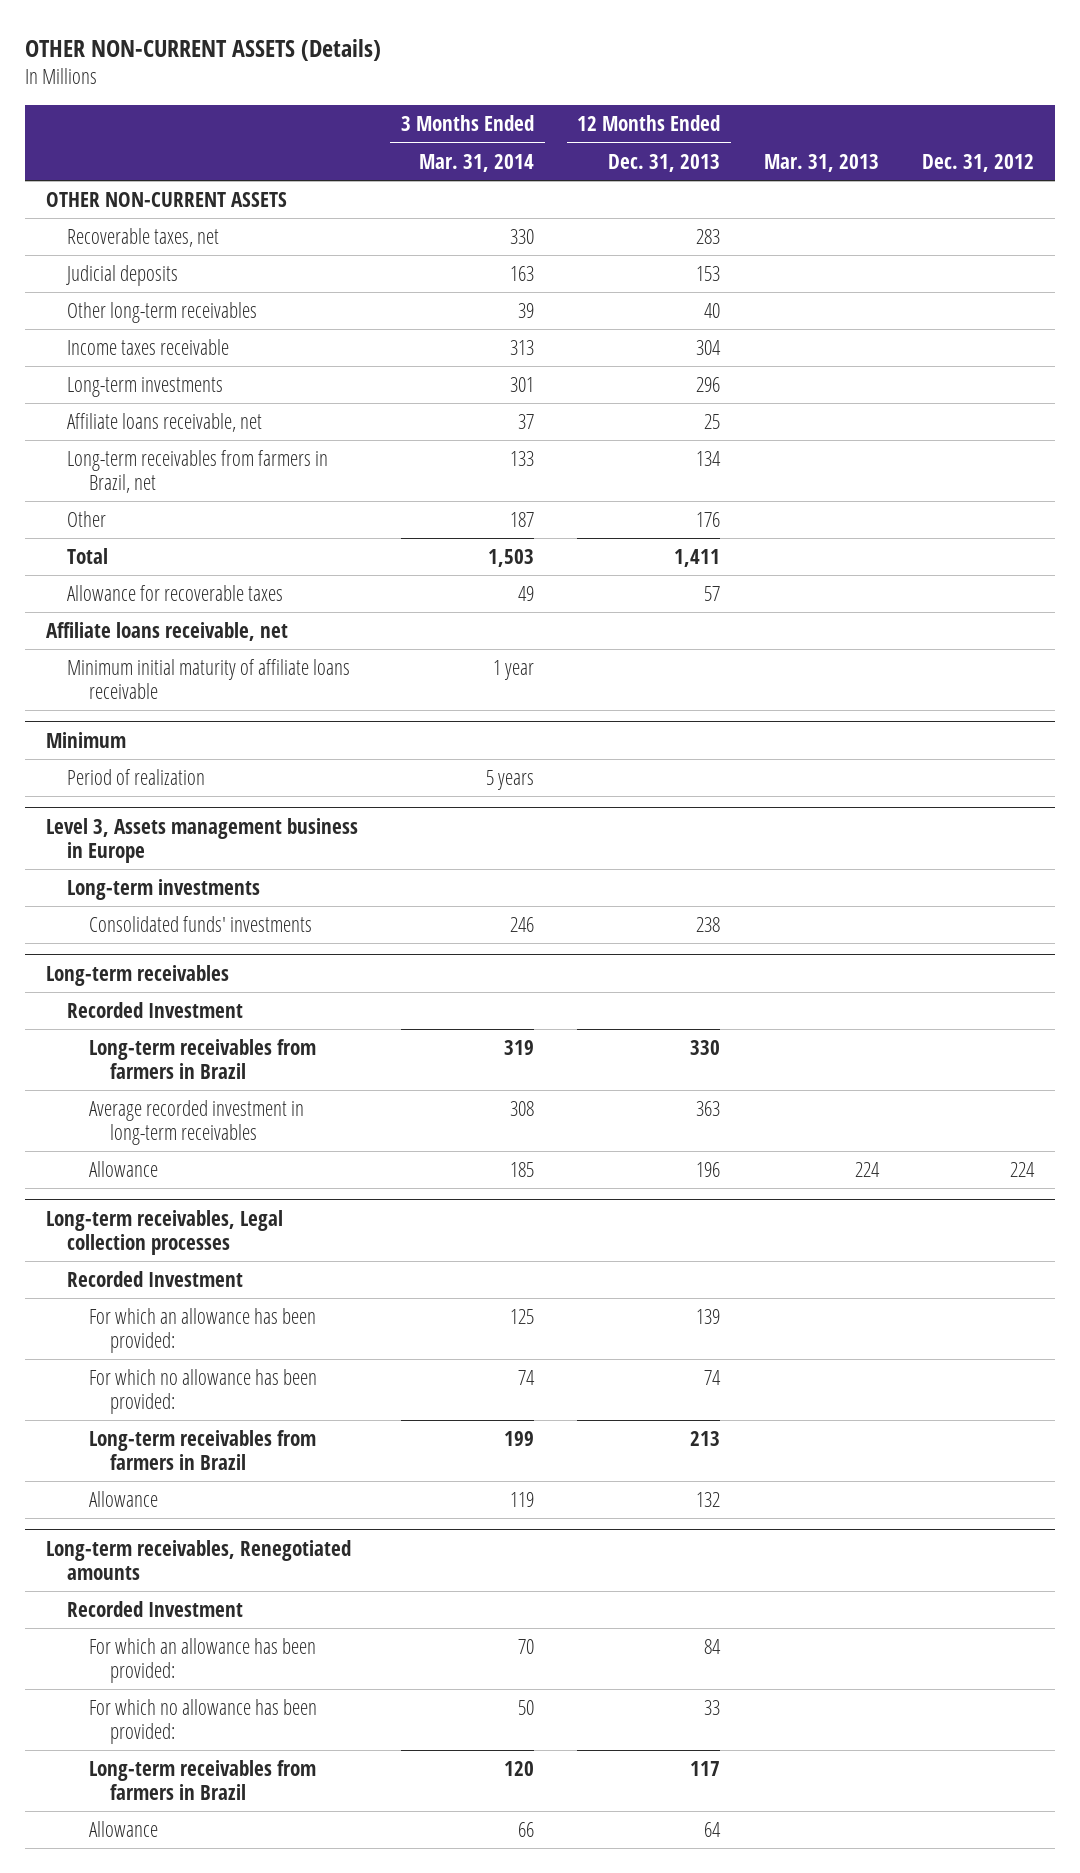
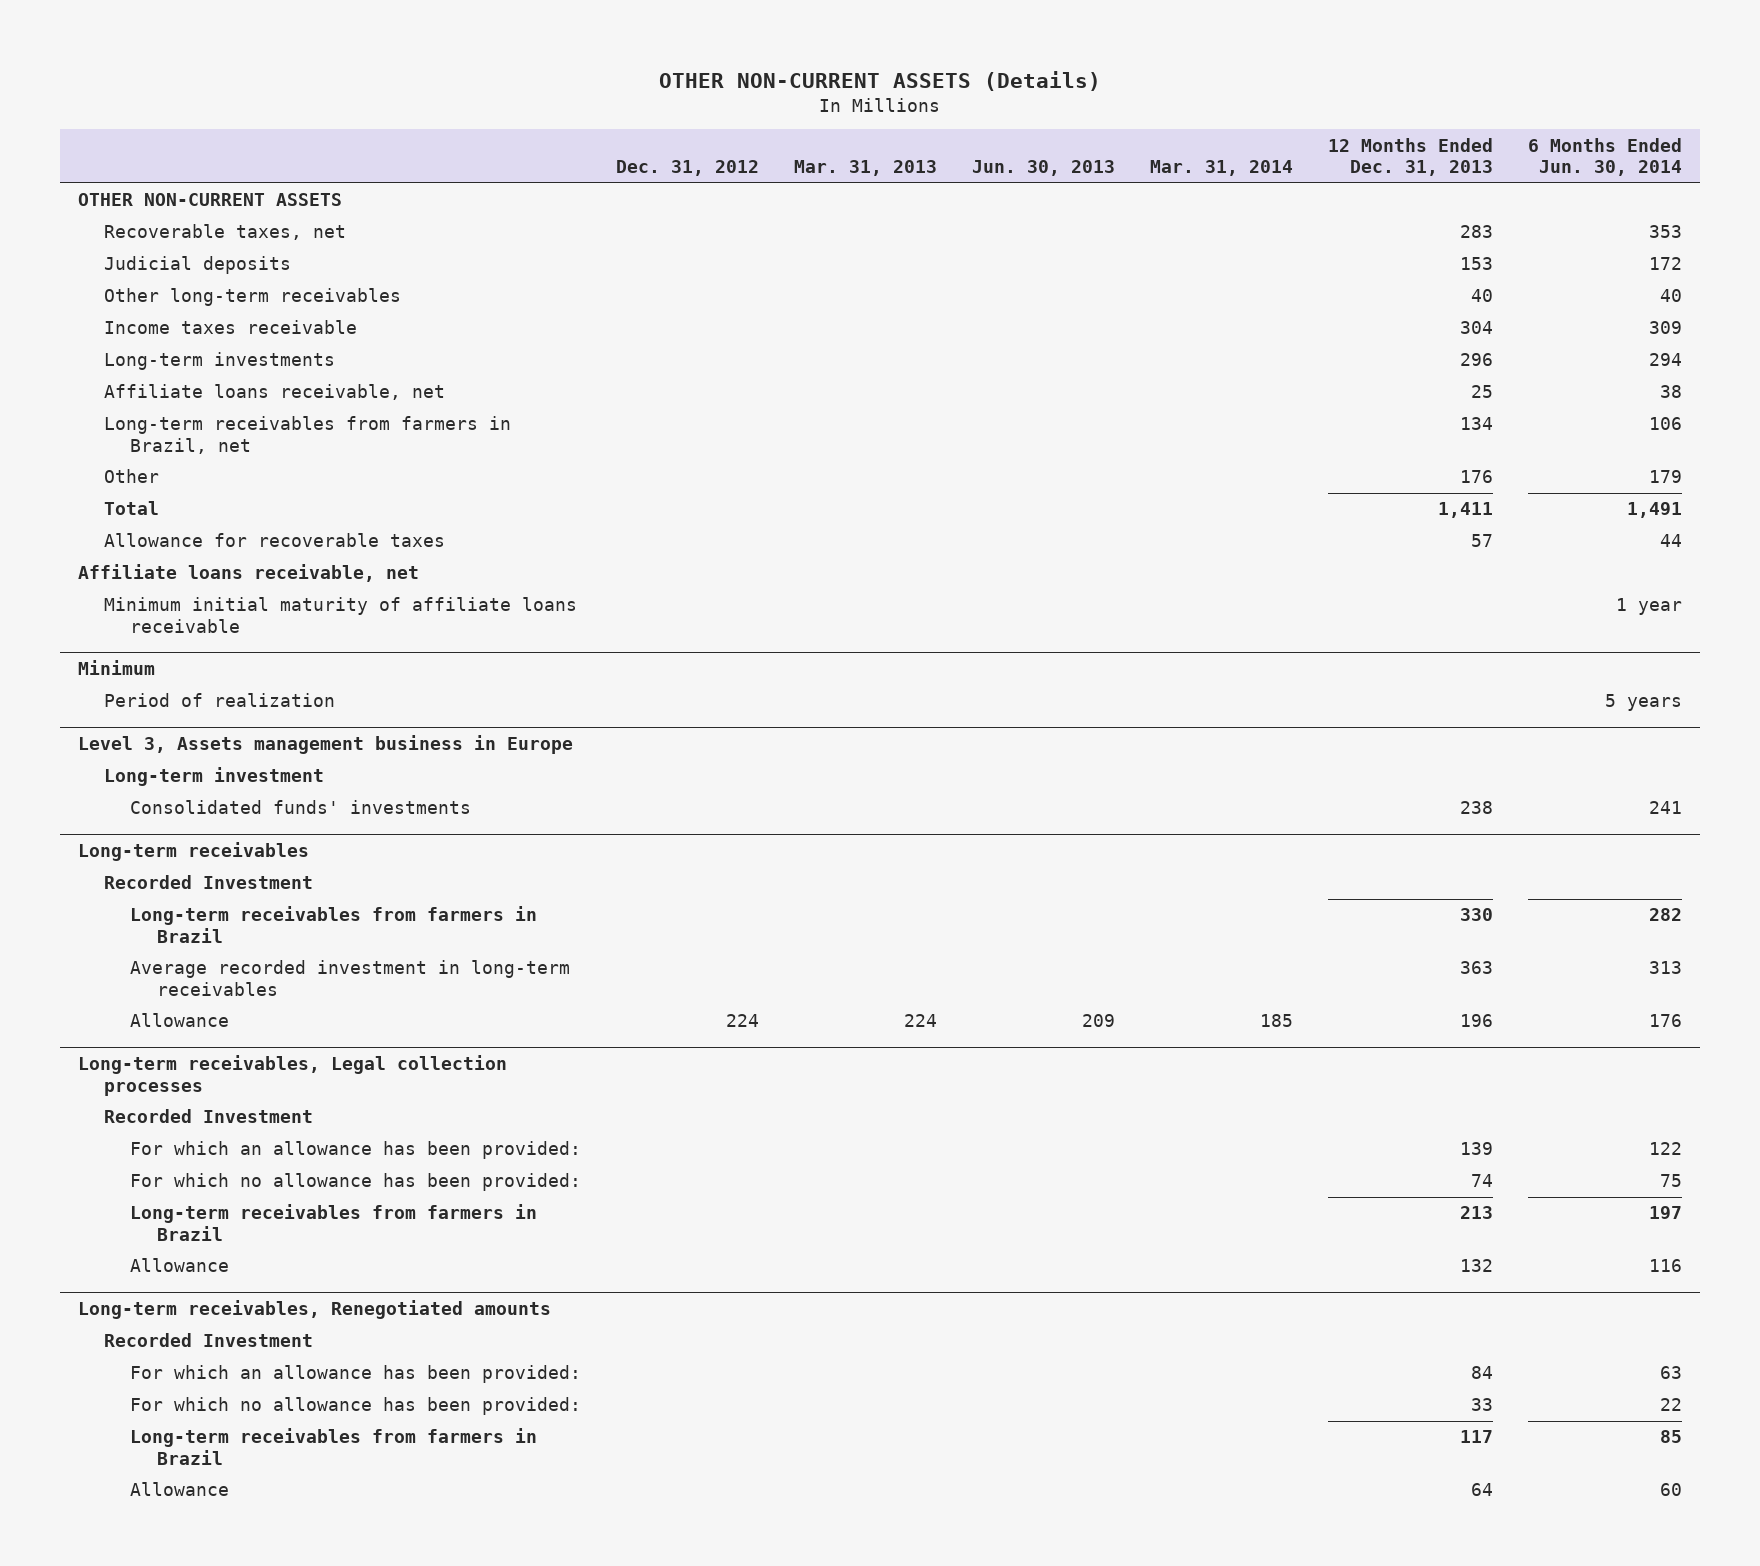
- | 3 Months Ended Mar. 31, 2014 | 12 Months Ended Dec. 31, 2013 | Mar. 31, 2013 | Dec. 31, 2012
+ | Dec. 31, 2012 | Mar. 31, 2013 | Jun. 30, 2013 | Mar. 31, 2014 | 12 Months Ended Dec. 31, 2013 | 6 Months Ended Jun. 30, 2014
@ Level 3, Assets management business in Europe
- Long-term investments
+ Long-term investment

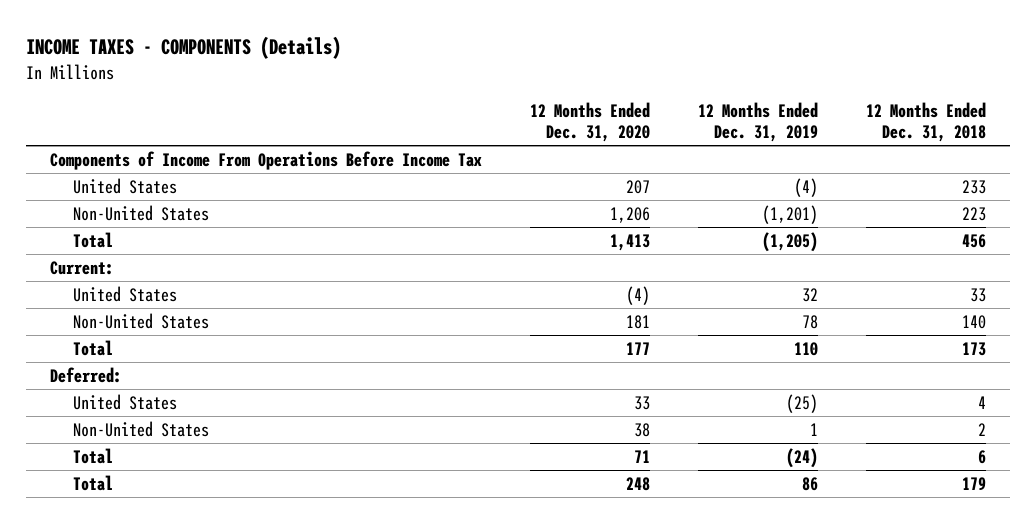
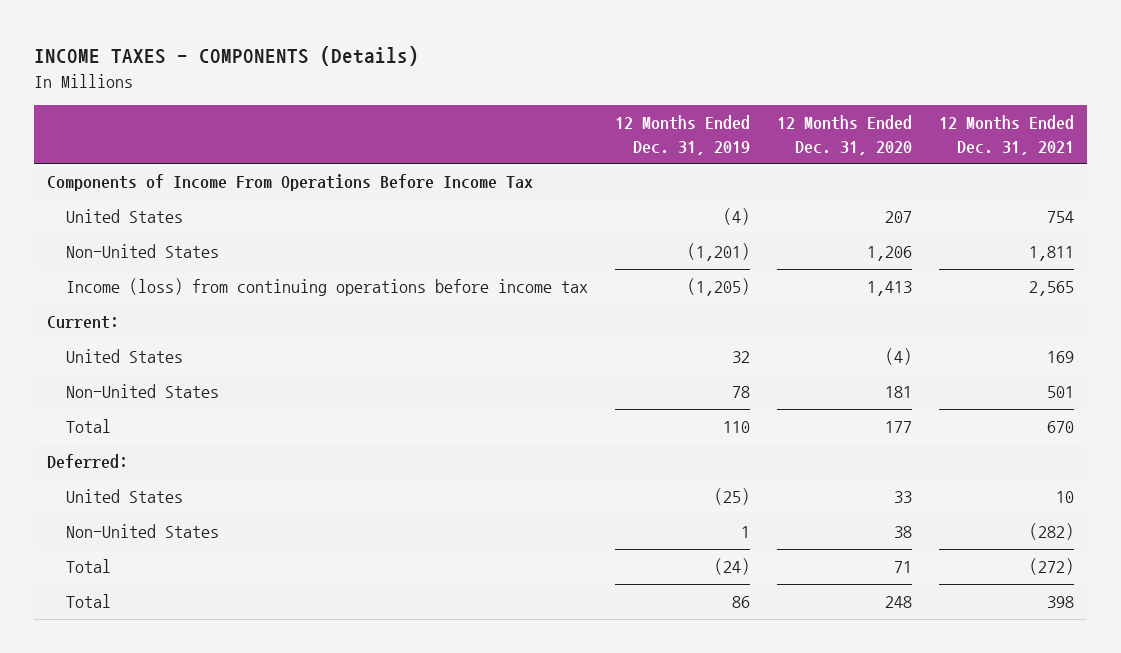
- | 12 Months Ended Dec. 31, 2020 | 12 Months Ended Dec. 31, 2019 | 12 Months Ended Dec. 31, 2018
+ | 12 Months Ended Dec. 31, 2019 | 12 Months Ended Dec. 31, 2020 | 12 Months Ended Dec. 31, 2021
- Total | 1,413 | (1,205) | 456
+ Income (loss) from continuing operations before income tax | (1,205) | 1,413 | 2,565

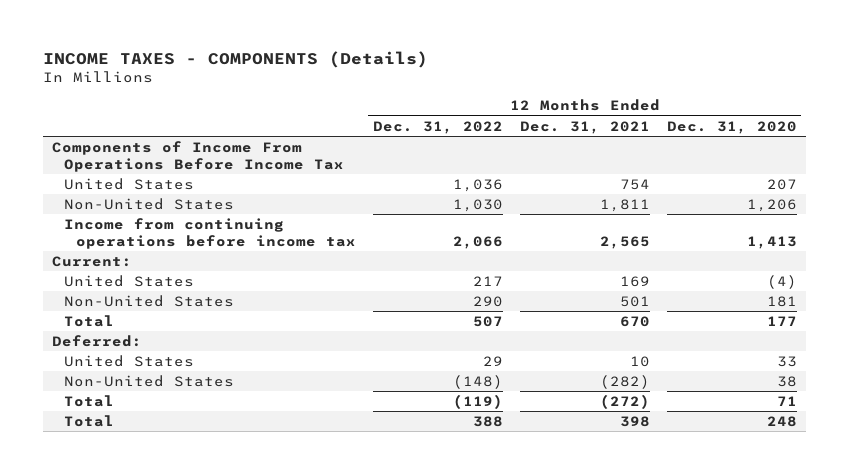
- | 12 Months Ended Dec. 31, 2019 | 12 Months Ended Dec. 31, 2020 | 12 Months Ended Dec. 31, 2021
+ | 12 Months Ended Dec. 31, 2022 | 12 Months Ended Dec. 31, 2021 | 12 Months Ended Dec. 31, 2020
- Income (loss) from continuing operations before income tax | (1,205) | 1,413 | 2,565
+ Income from continuing operations before income tax | 2,066 | 2,565 | 1,413

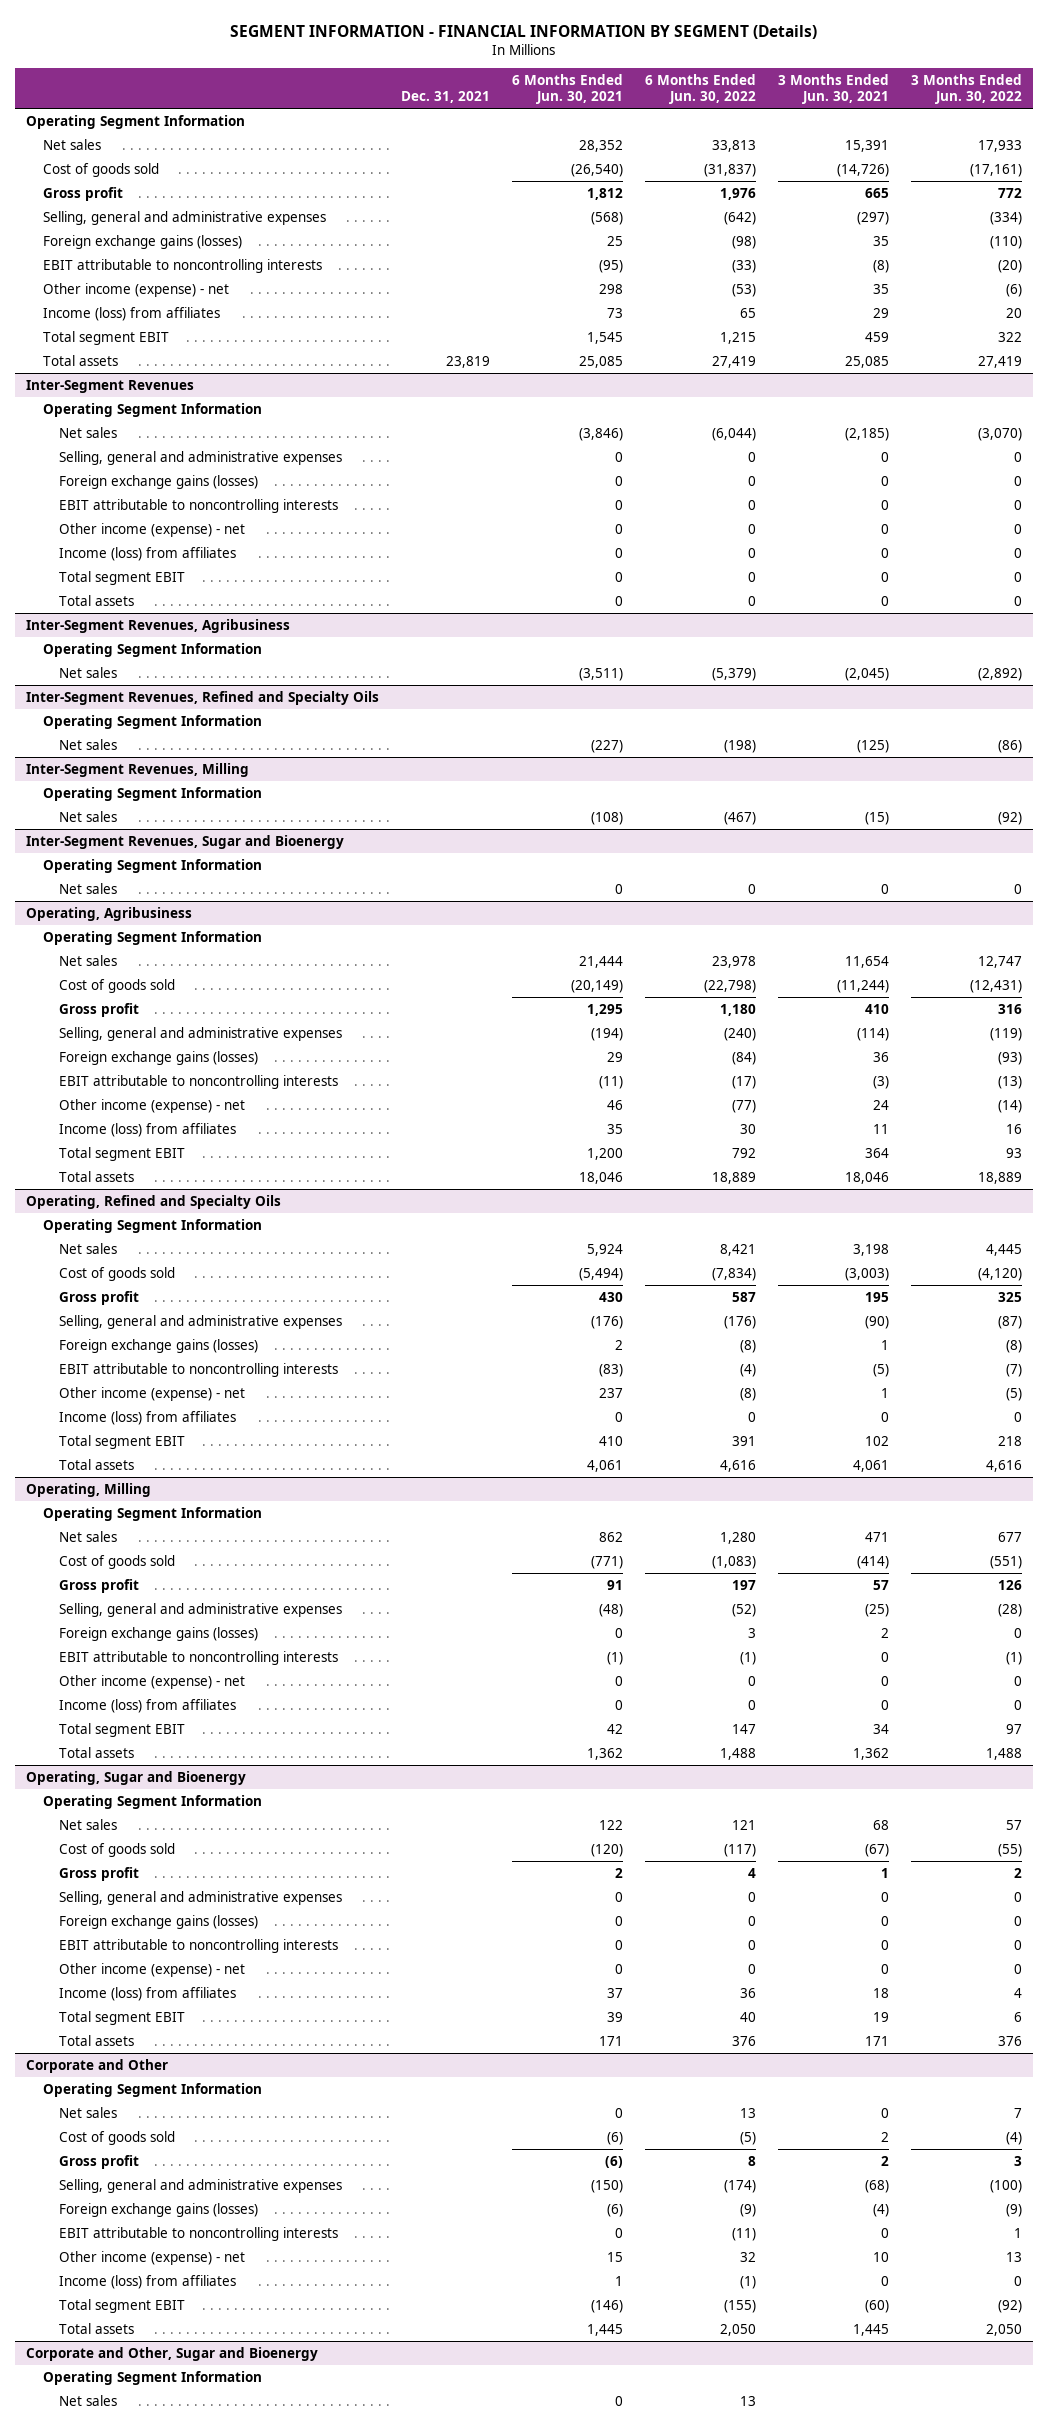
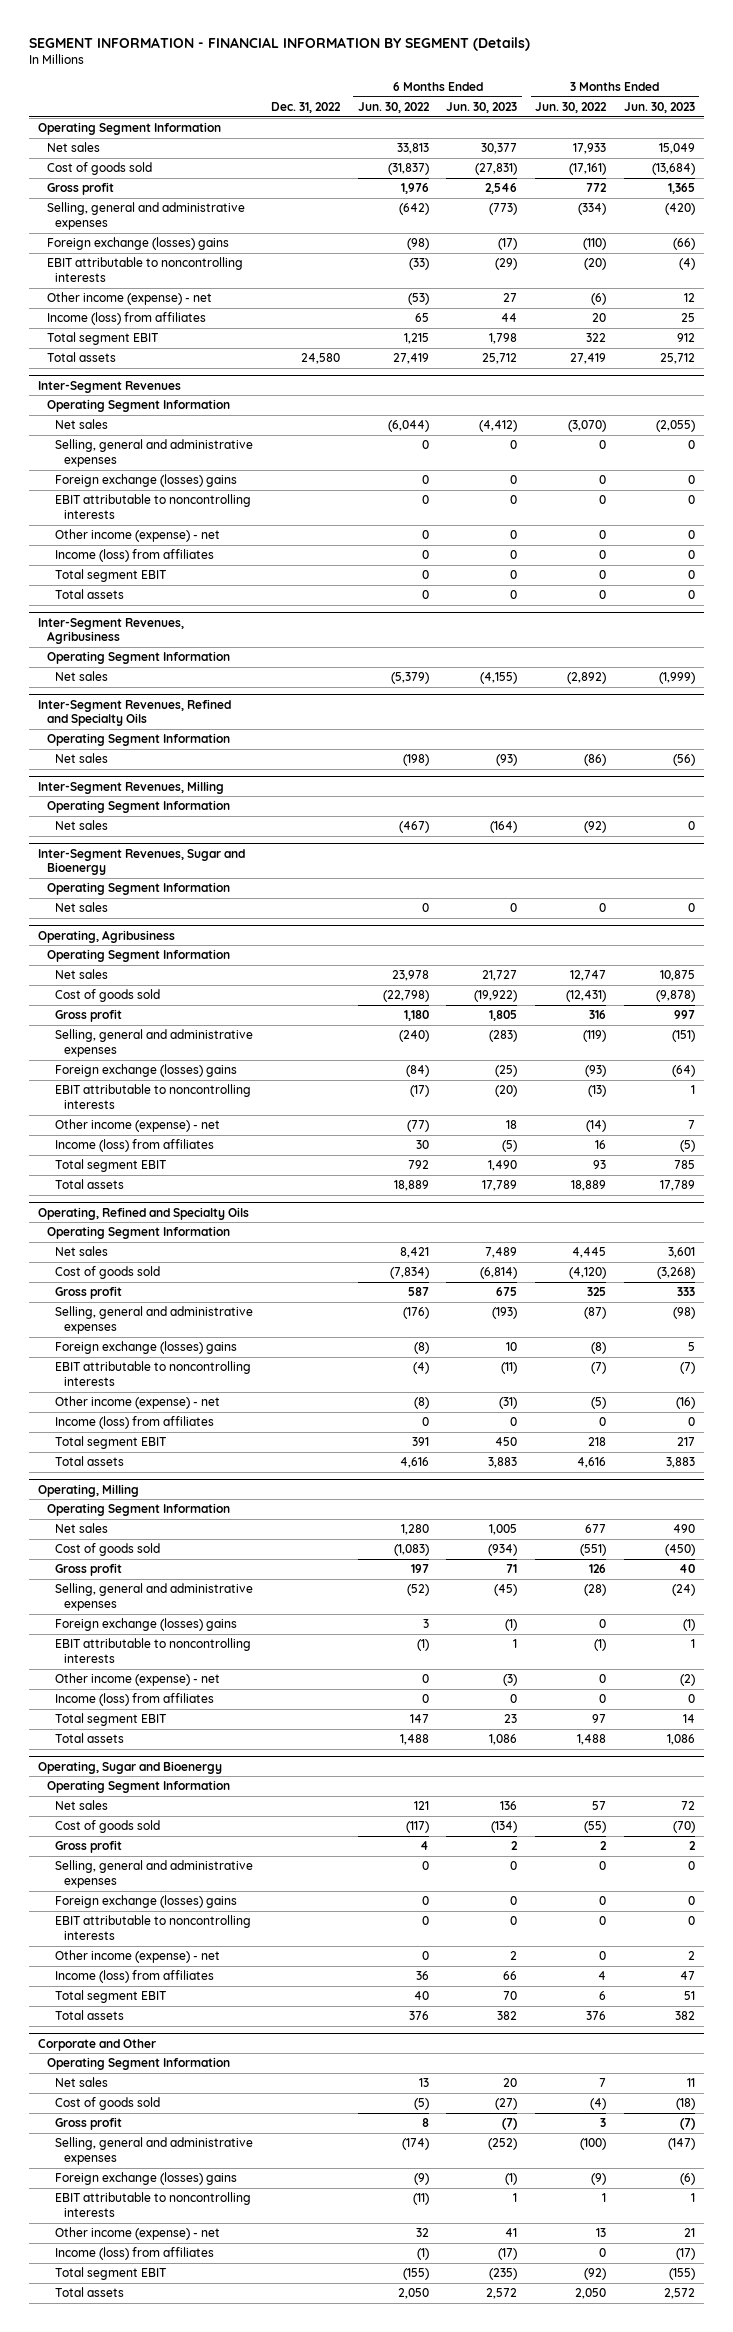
- | Dec. 31, 2021 | 6 Months Ended Jun. 30, 2021 | 6 Months Ended Jun. 30, 2022 | 3 Months Ended Jun. 30, 2021 | 3 Months Ended Jun. 30, 2022
+ | Dec. 31, 2022 | 6 Months Ended Jun. 30, 2022 | 6 Months Ended Jun. 30, 2023 | 3 Months Ended Jun. 30, 2022 | 3 Months Ended Jun. 30, 2023
- Foreign exchange gains (losses) | | 25 | (98) | 35 | (110)
+ Foreign exchange (losses) gains | | (98) | (17) | (110) | (66)
@ Inter-Segment Revenues
- Foreign exchange gains (losses) | | 0 | 0 | 0 | 0
+ Foreign exchange (losses) gains | | 0 | 0 | 0 | 0
@ Operating, Agribusiness
- Foreign exchange gains (losses) | | 29 | (84) | 36 | (93)
+ Foreign exchange (losses) gains | | (84) | (25) | (93) | (64)
@ Operating, Refined and Specialty Oils
- Foreign exchange gains (losses) | | 2 | (8) | 1 | (8)
+ Foreign exchange (losses) gains | | (8) | 10 | (8) | 5
@ Operating, Milling
- Foreign exchange gains (losses) | | 0 | 3 | 2 | 0
+ Foreign exchange (losses) gains | | 3 | (1) | 0 | (1)
@ Operating, Sugar and Bioenergy
- Foreign exchange gains (losses) | | 0 | 0 | 0 | 0
+ Foreign exchange (losses) gains | | 0 | 0 | 0 | 0
@ Corporate and Other
- Foreign exchange gains (losses) | | (6) | (9) | (4) | (9)
+ Foreign exchange (losses) gains | | (9) | (1) | (9) | (6)
- Corporate and Other, Sugar and Bioenergy
- Operating Segment Information
- Net sales | | 0 | 13 | |

